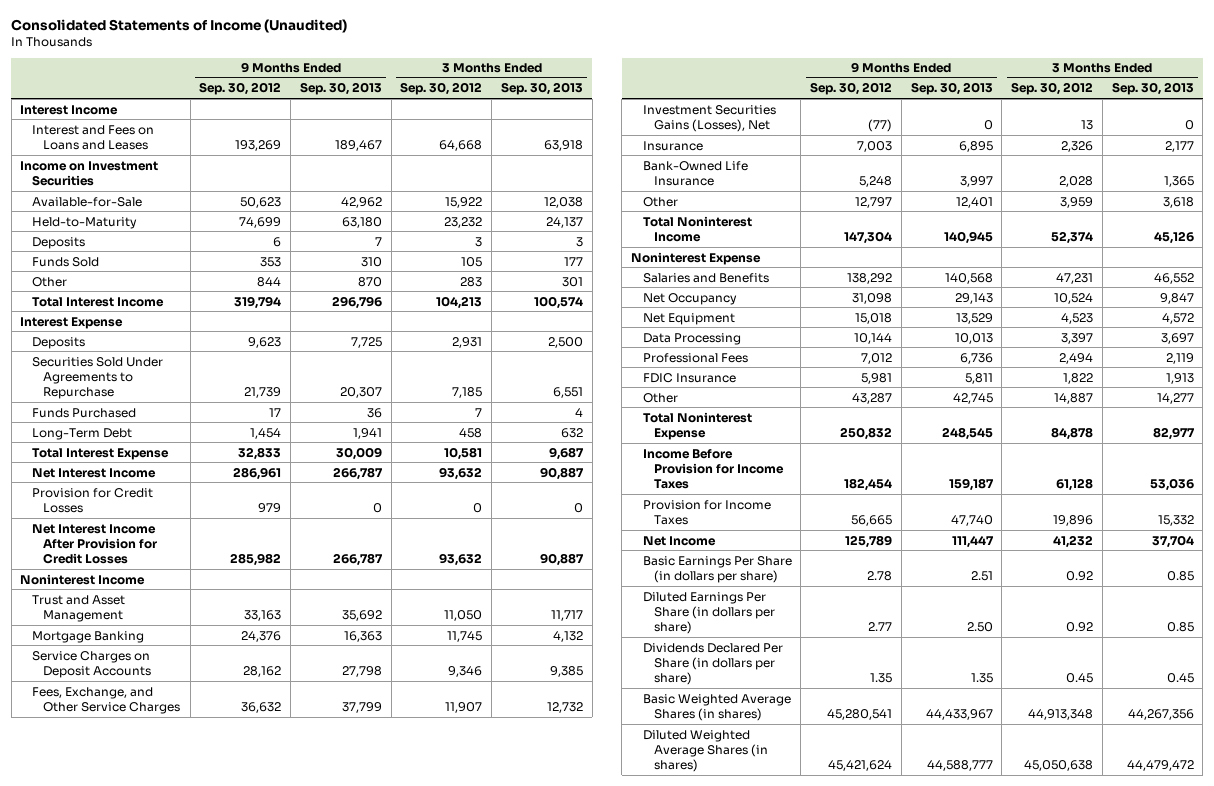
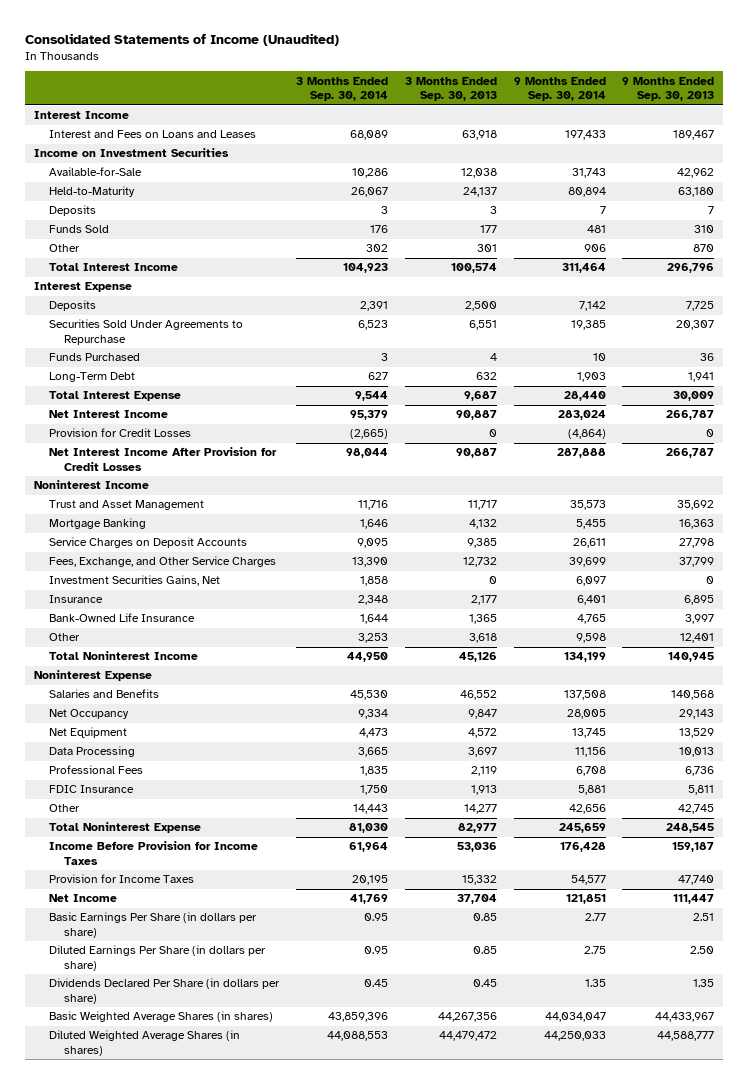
- | 9 Months Ended Sep. 30, 2012 | 9 Months Ended Sep. 30, 2013 | 3 Months Ended Sep. 30, 2012 | 3 Months Ended Sep. 30, 2013
+ | 3 Months Ended Sep. 30, 2014 | 3 Months Ended Sep. 30, 2013 | 9 Months Ended Sep. 30, 2014 | 9 Months Ended Sep. 30, 2013
- Investment Securities Gains (Losses), Net | (77) | 0 | 13 | 0
+ Investment Securities Gains, Net | 1,858 | 0 | 6,097 | 0

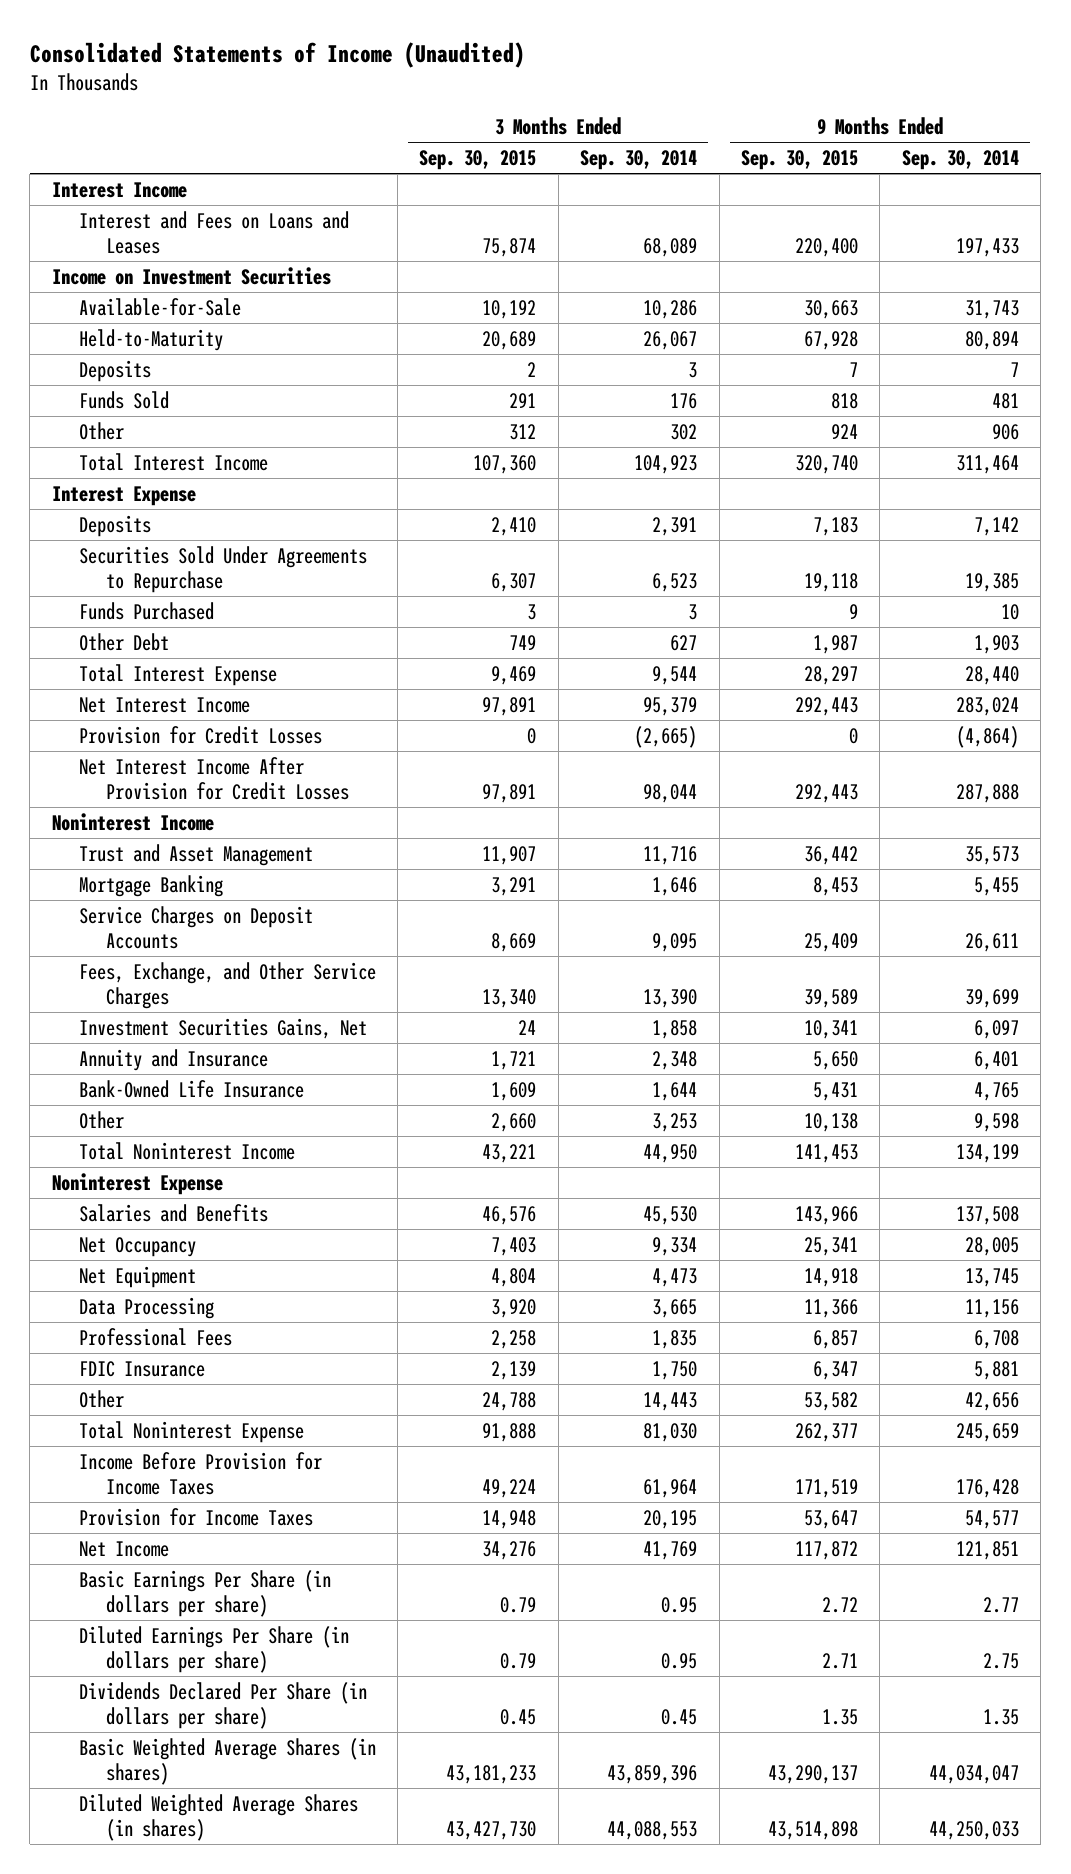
- | 3 Months Ended Sep. 30, 2014 | 3 Months Ended Sep. 30, 2013 | 9 Months Ended Sep. 30, 2014 | 9 Months Ended Sep. 30, 2013
+ | 3 Months Ended Sep. 30, 2015 | 3 Months Ended Sep. 30, 2014 | 9 Months Ended Sep. 30, 2015 | 9 Months Ended Sep. 30, 2014
- Long-Term Debt | 627 | 632 | 1,903 | 1,941
+ Other Debt | 749 | 627 | 1,987 | 1,903
- Insurance | 2,348 | 2,177 | 6,401 | 6,895
+ Annuity and Insurance | 1,721 | 2,348 | 5,650 | 6,401

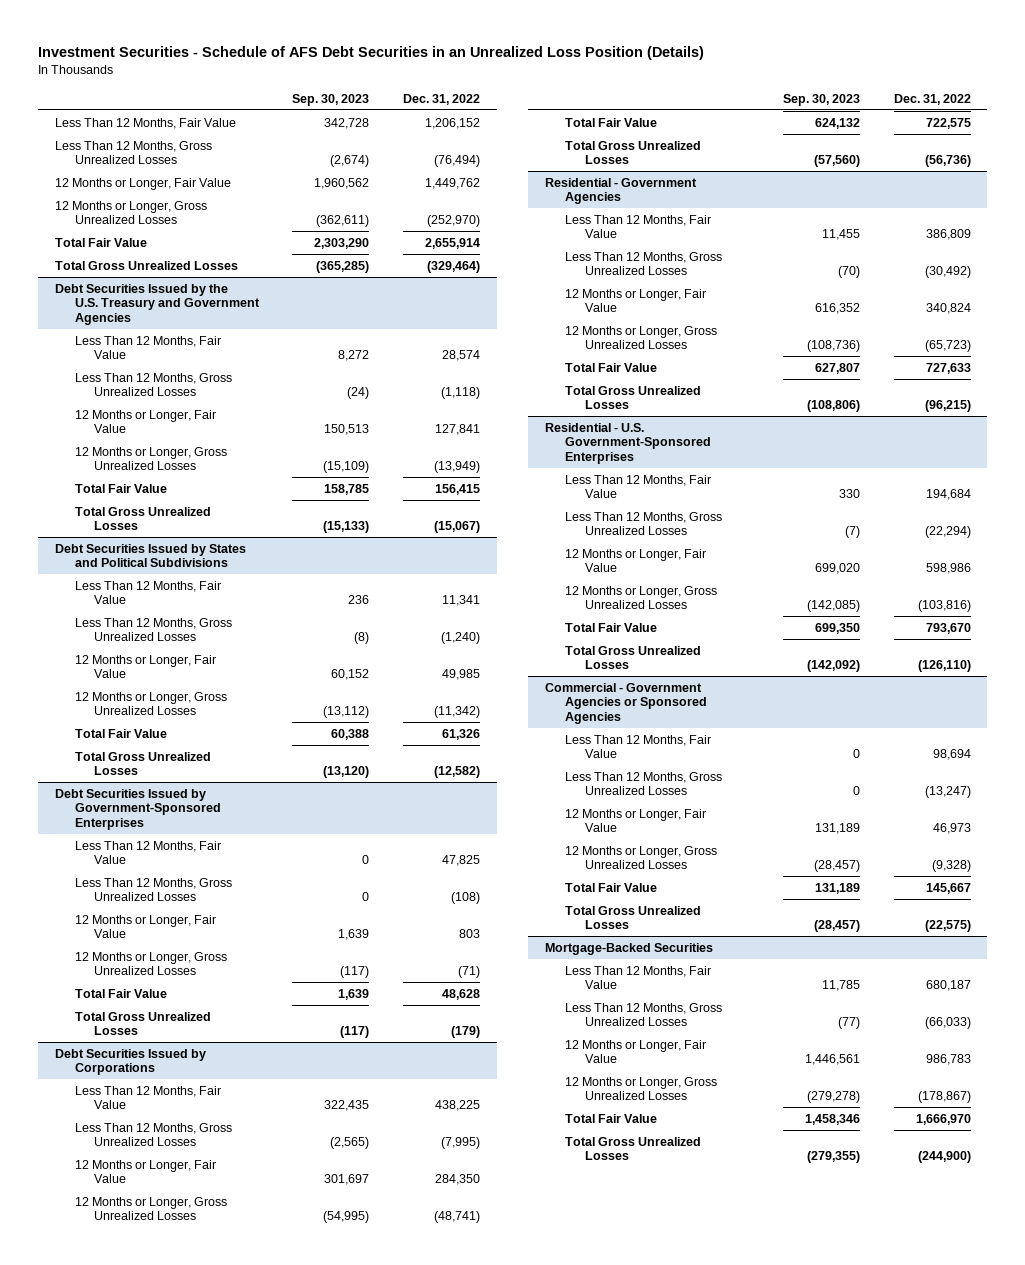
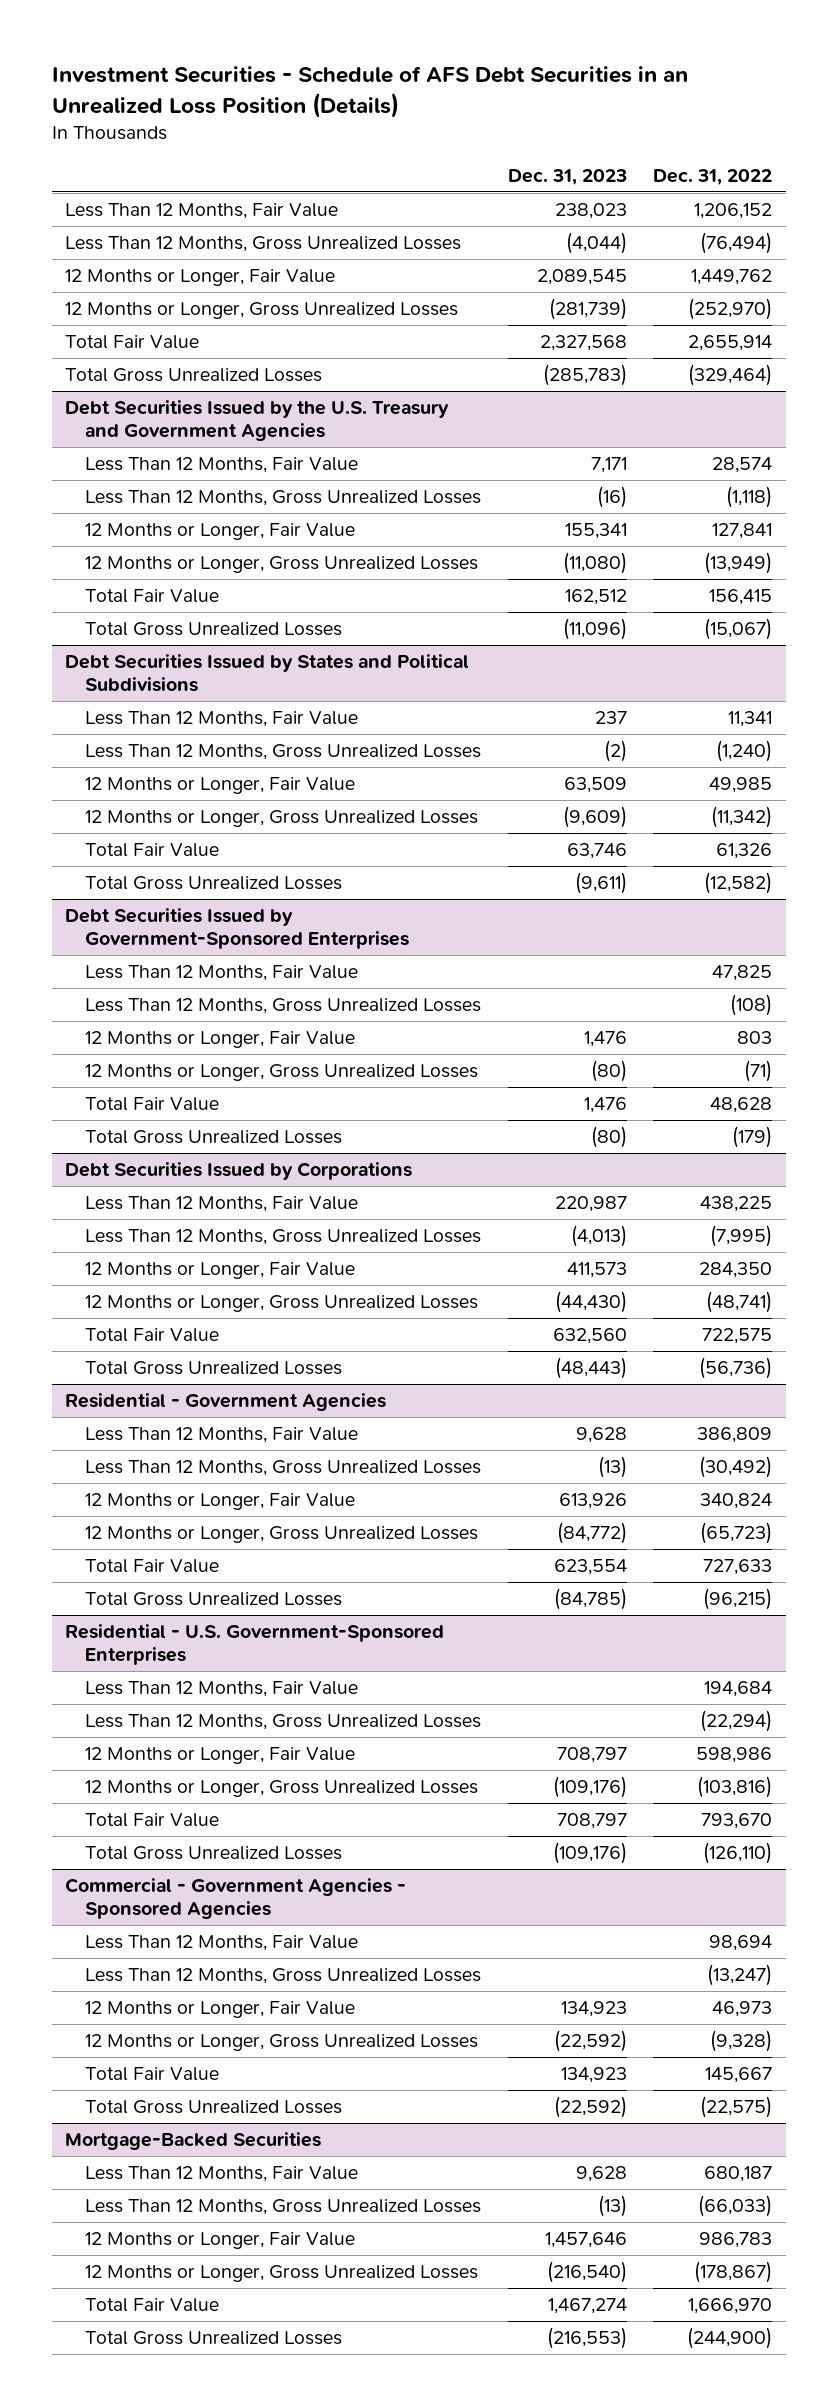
- | Sep. 30, 2023 | Dec. 31, 2022
+ | Dec. 31, 2023 | Dec. 31, 2022
- Commercial - Government Agencies or Sponsored Agencies
+ Commercial - Government Agencies - Sponsored Agencies

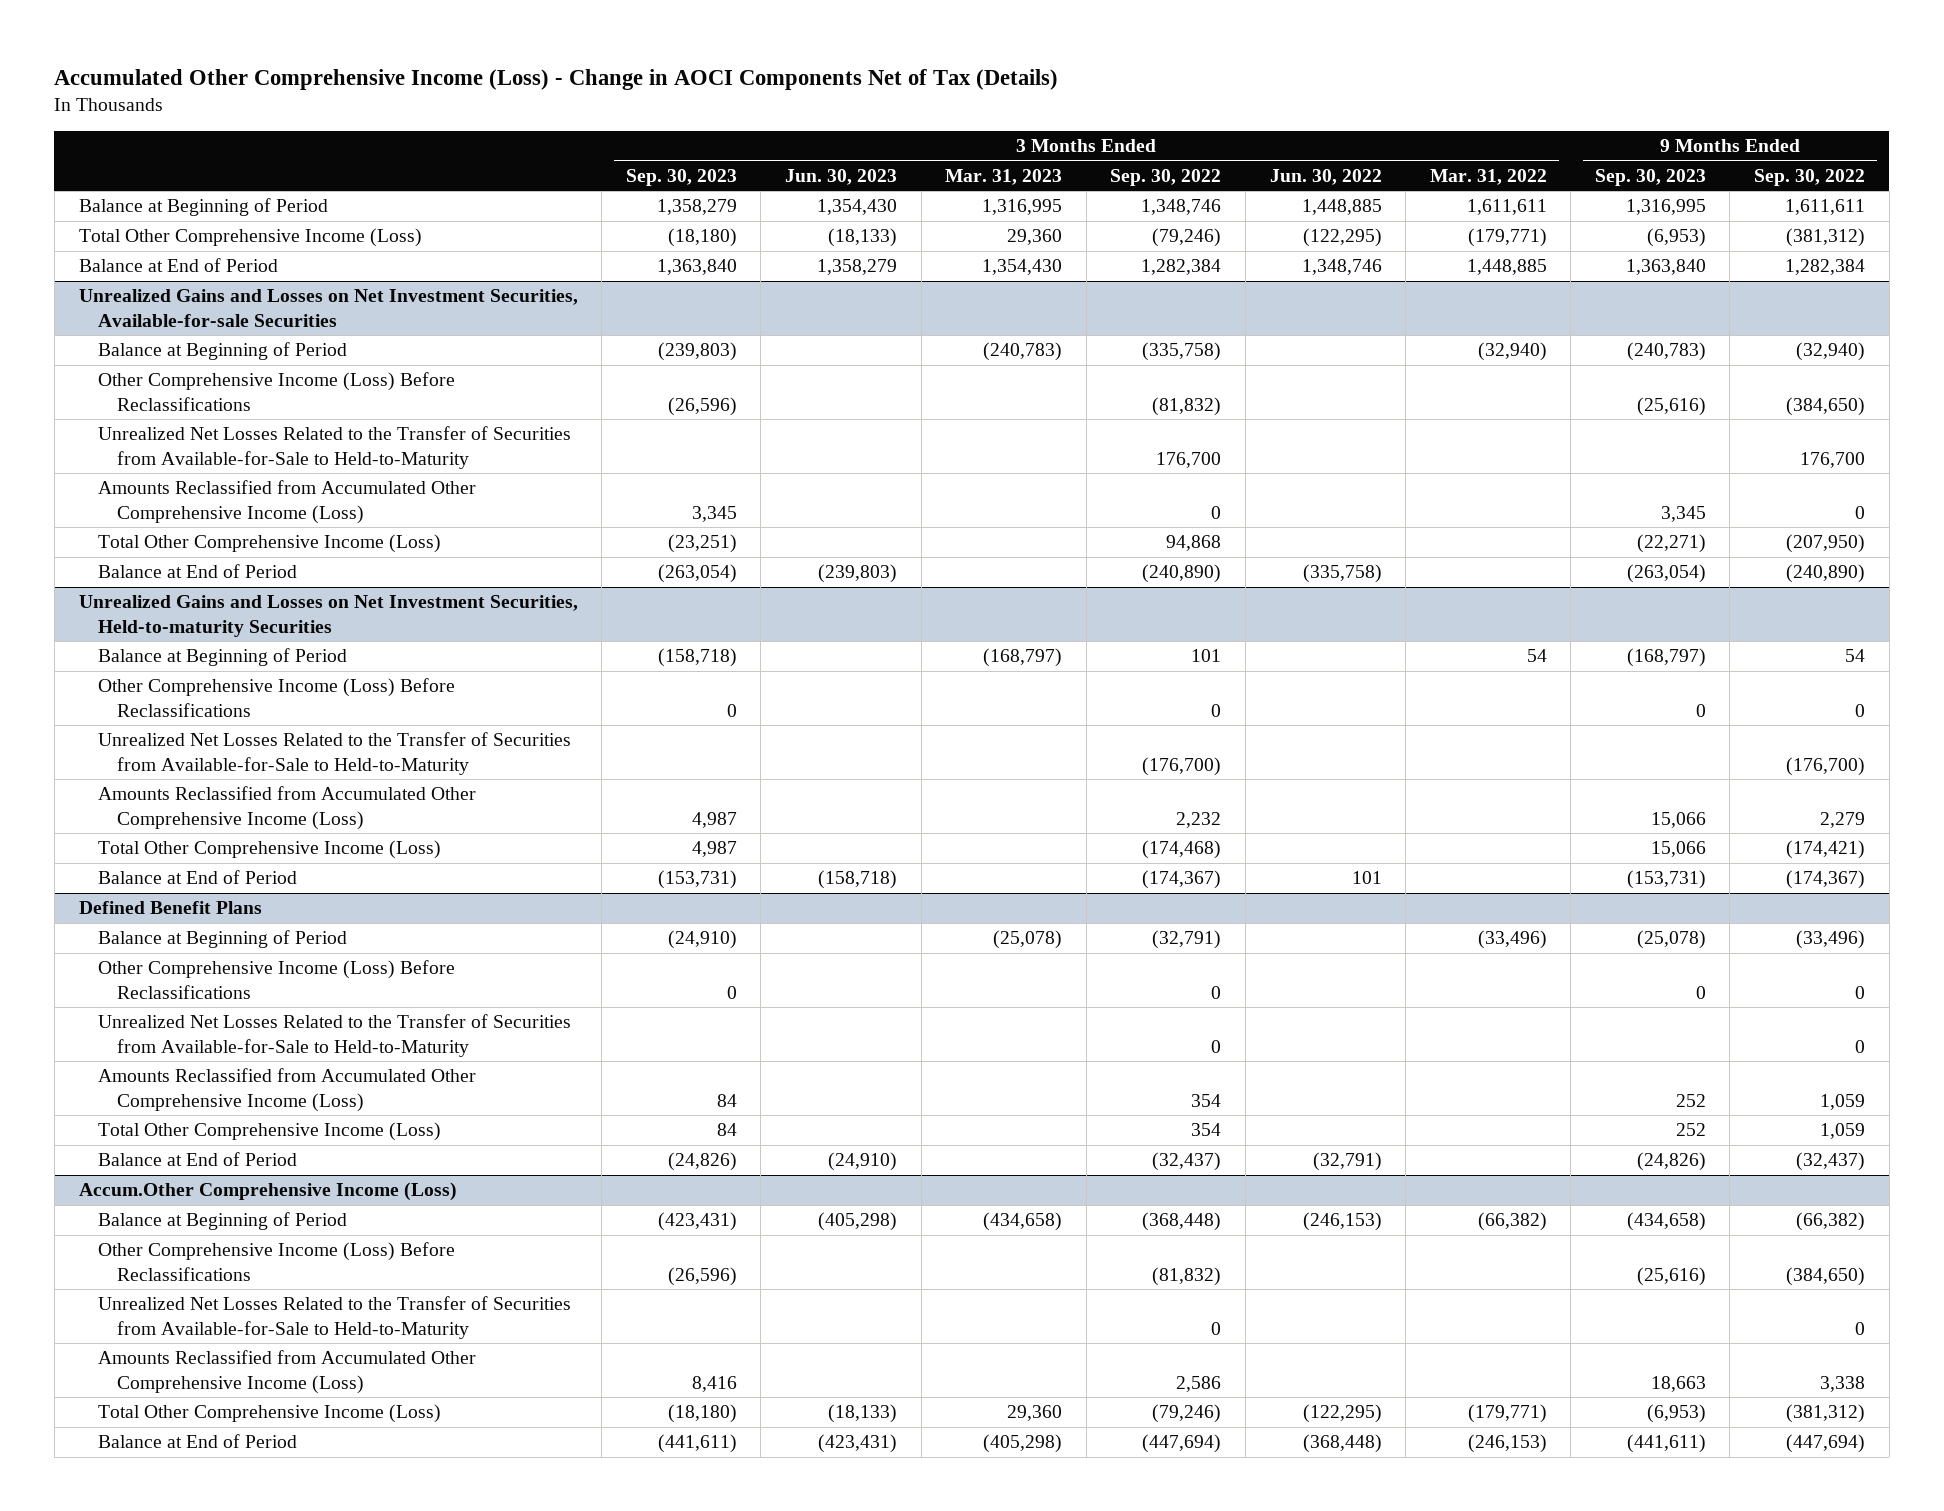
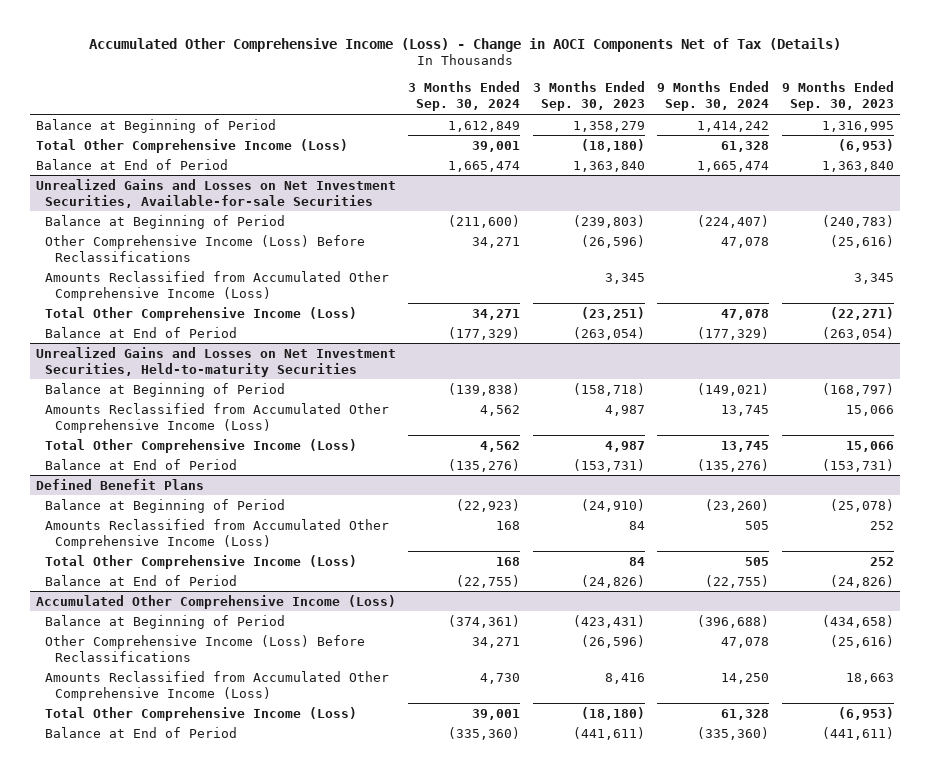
- | 3 Months Ended Sep. 30, 2023 | 3 Months Ended Jun. 30, 2023 | 3 Months Ended Mar. 31, 2023 | 3 Months Ended Sep. 30, 2022 | 3 Months Ended Jun. 30, 2022 | 3 Months Ended Mar. 31, 2022 | 9 Months Ended Sep. 30, 2023 | 9 Months Ended Sep. 30, 2022
+ | 3 Months Ended Sep. 30, 2024 | 3 Months Ended Sep. 30, 2023 | 9 Months Ended Sep. 30, 2024 | 9 Months Ended Sep. 30, 2023
@ Unrealized Gains and Losses on Net Investment Securities, Available-for-sale Securities
- Unrealized Net Losses Related to the Transfer of Securities from Available-for-Sale to Held-to-Maturity | | | | 176,700 | | | | 176,700
@ Unrealized Gains and Losses on Net Investment Securities, Held-to-maturity Securities
- Other Comprehensive Income (Loss) Before Reclassifications | 0 | | | 0 | | | 0 | 0
- Unrealized Net Losses Related to the Transfer of Securities from Available-for-Sale to Held-to-Maturity | | | | (176,700) | | | | (176,700)
@ Defined Benefit Plans
- Other Comprehensive Income (Loss) Before Reclassifications | 0 | | | 0 | | | 0 | 0
- Unrealized Net Losses Related to the Transfer of Securities from Available-for-Sale to Held-to-Maturity | | | | 0 | | | | 0
- Accum.Other Comprehensive Income (Loss)
+ Accumulated Other Comprehensive Income (Loss)
- Unrealized Net Losses Related to the Transfer of Securities from Available-for-Sale to Held-to-Maturity | | | | 0 | | | | 0

